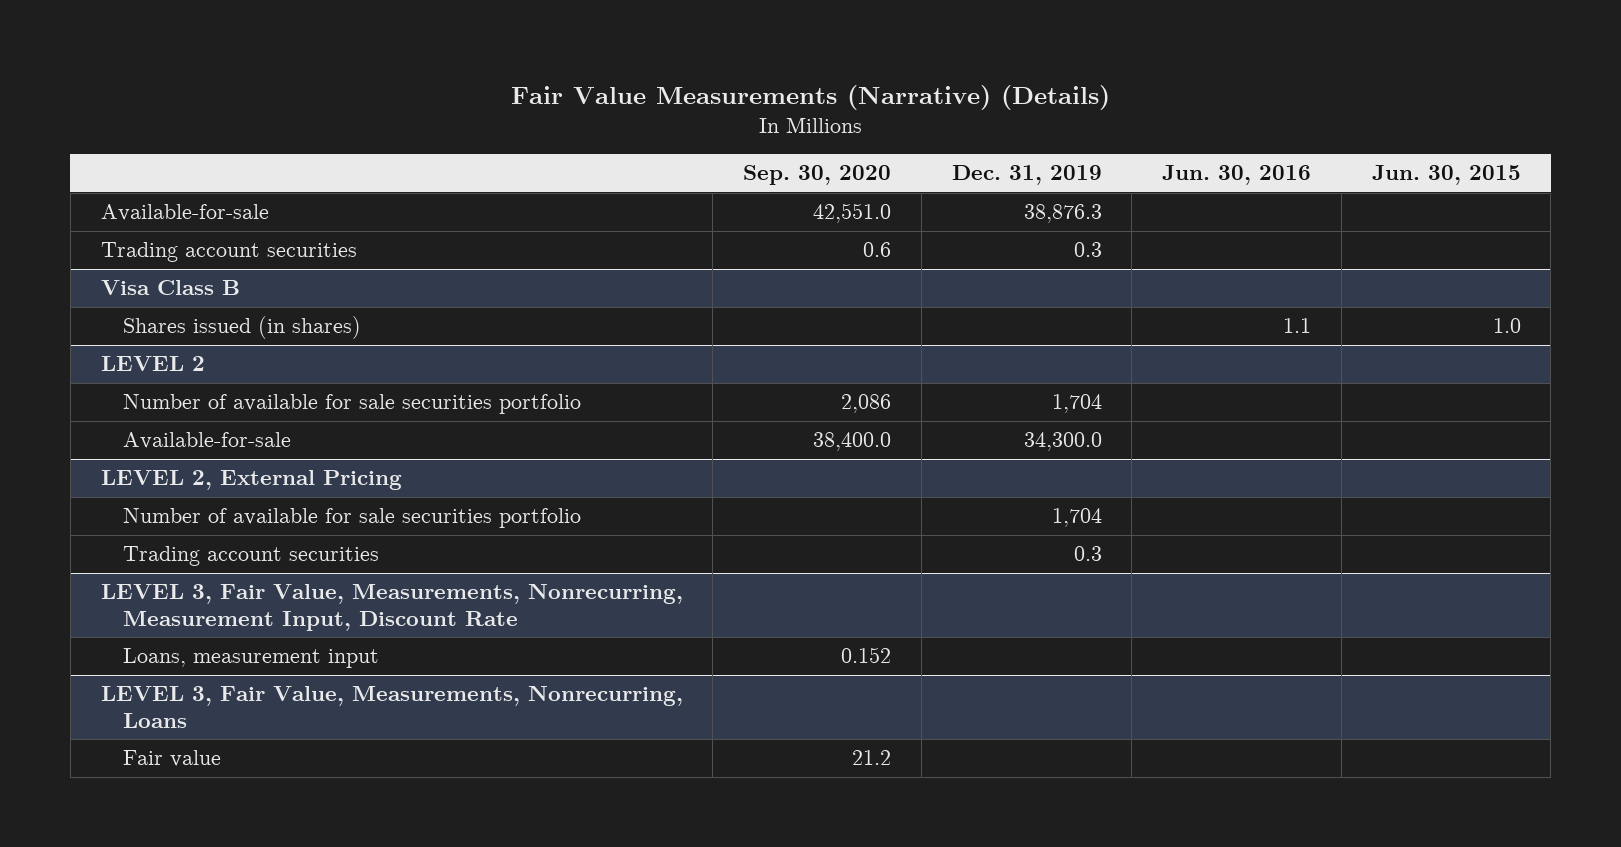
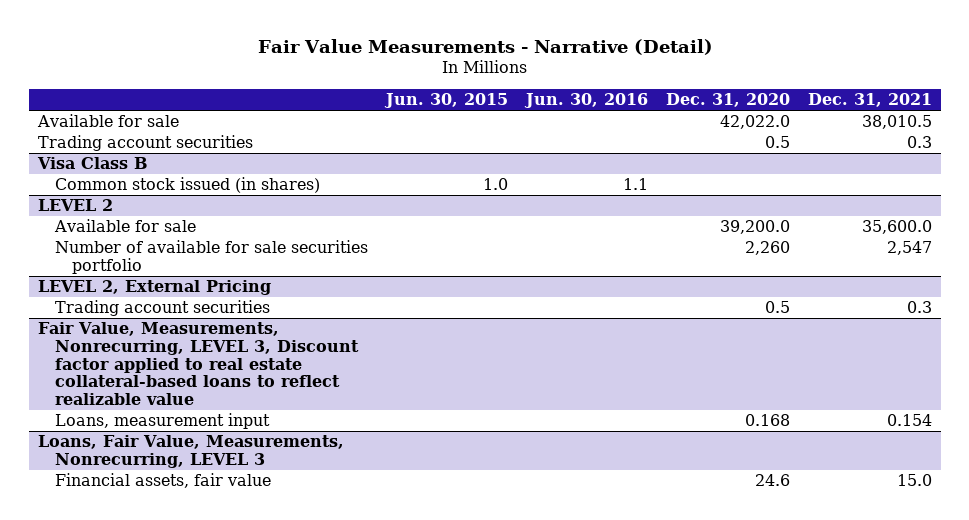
- Fair Value Measurements (Narrative) (Details)
+ Fair Value Measurements - Narrative (Detail)
- | Sep. 30, 2020 | Dec. 31, 2019 | Jun. 30, 2016 | Jun. 30, 2015
+ | Jun. 30, 2015 | Jun. 30, 2016 | Dec. 31, 2020 | Dec. 31, 2021
- Available-for-sale | 42,551.0 | 38,876.3 | |
+ Available for sale | | | 42,022.0 | 38,010.5
@ Visa Class B
- Shares issued (in shares) | | | 1.1 | 1.0
+ Common stock issued (in shares) | 1.0 | 1.1 | |
@ LEVEL 2
+ Available for sale | | | 39,200.0 | 35,600.0
- Available-for-sale | 38,400.0 | 34,300.0 | |
@ LEVEL 2, External Pricing
- Number of available for sale securities portfolio | | 1,704 | |
- LEVEL 3, Fair Value, Measurements, Nonrecurring, Measurement Input, Discount Rate
- Loans, measurement input | 0.152 | | |
- LEVEL 3, Fair Value, Measurements, Nonrecurring, Loans
- Fair value | 21.2 | | |
+ Fair Value, Measurements, Nonrecurring, LEVEL 3, Discount factor applied to real estate collateral-based loans to reflect realizable value
+ Loans, measurement input | | | 0.168 | 0.154
+ Loans, Fair Value, Measurements, Nonrecurring, LEVEL 3
+ Financial assets, fair value | | | 24.6 | 15.0

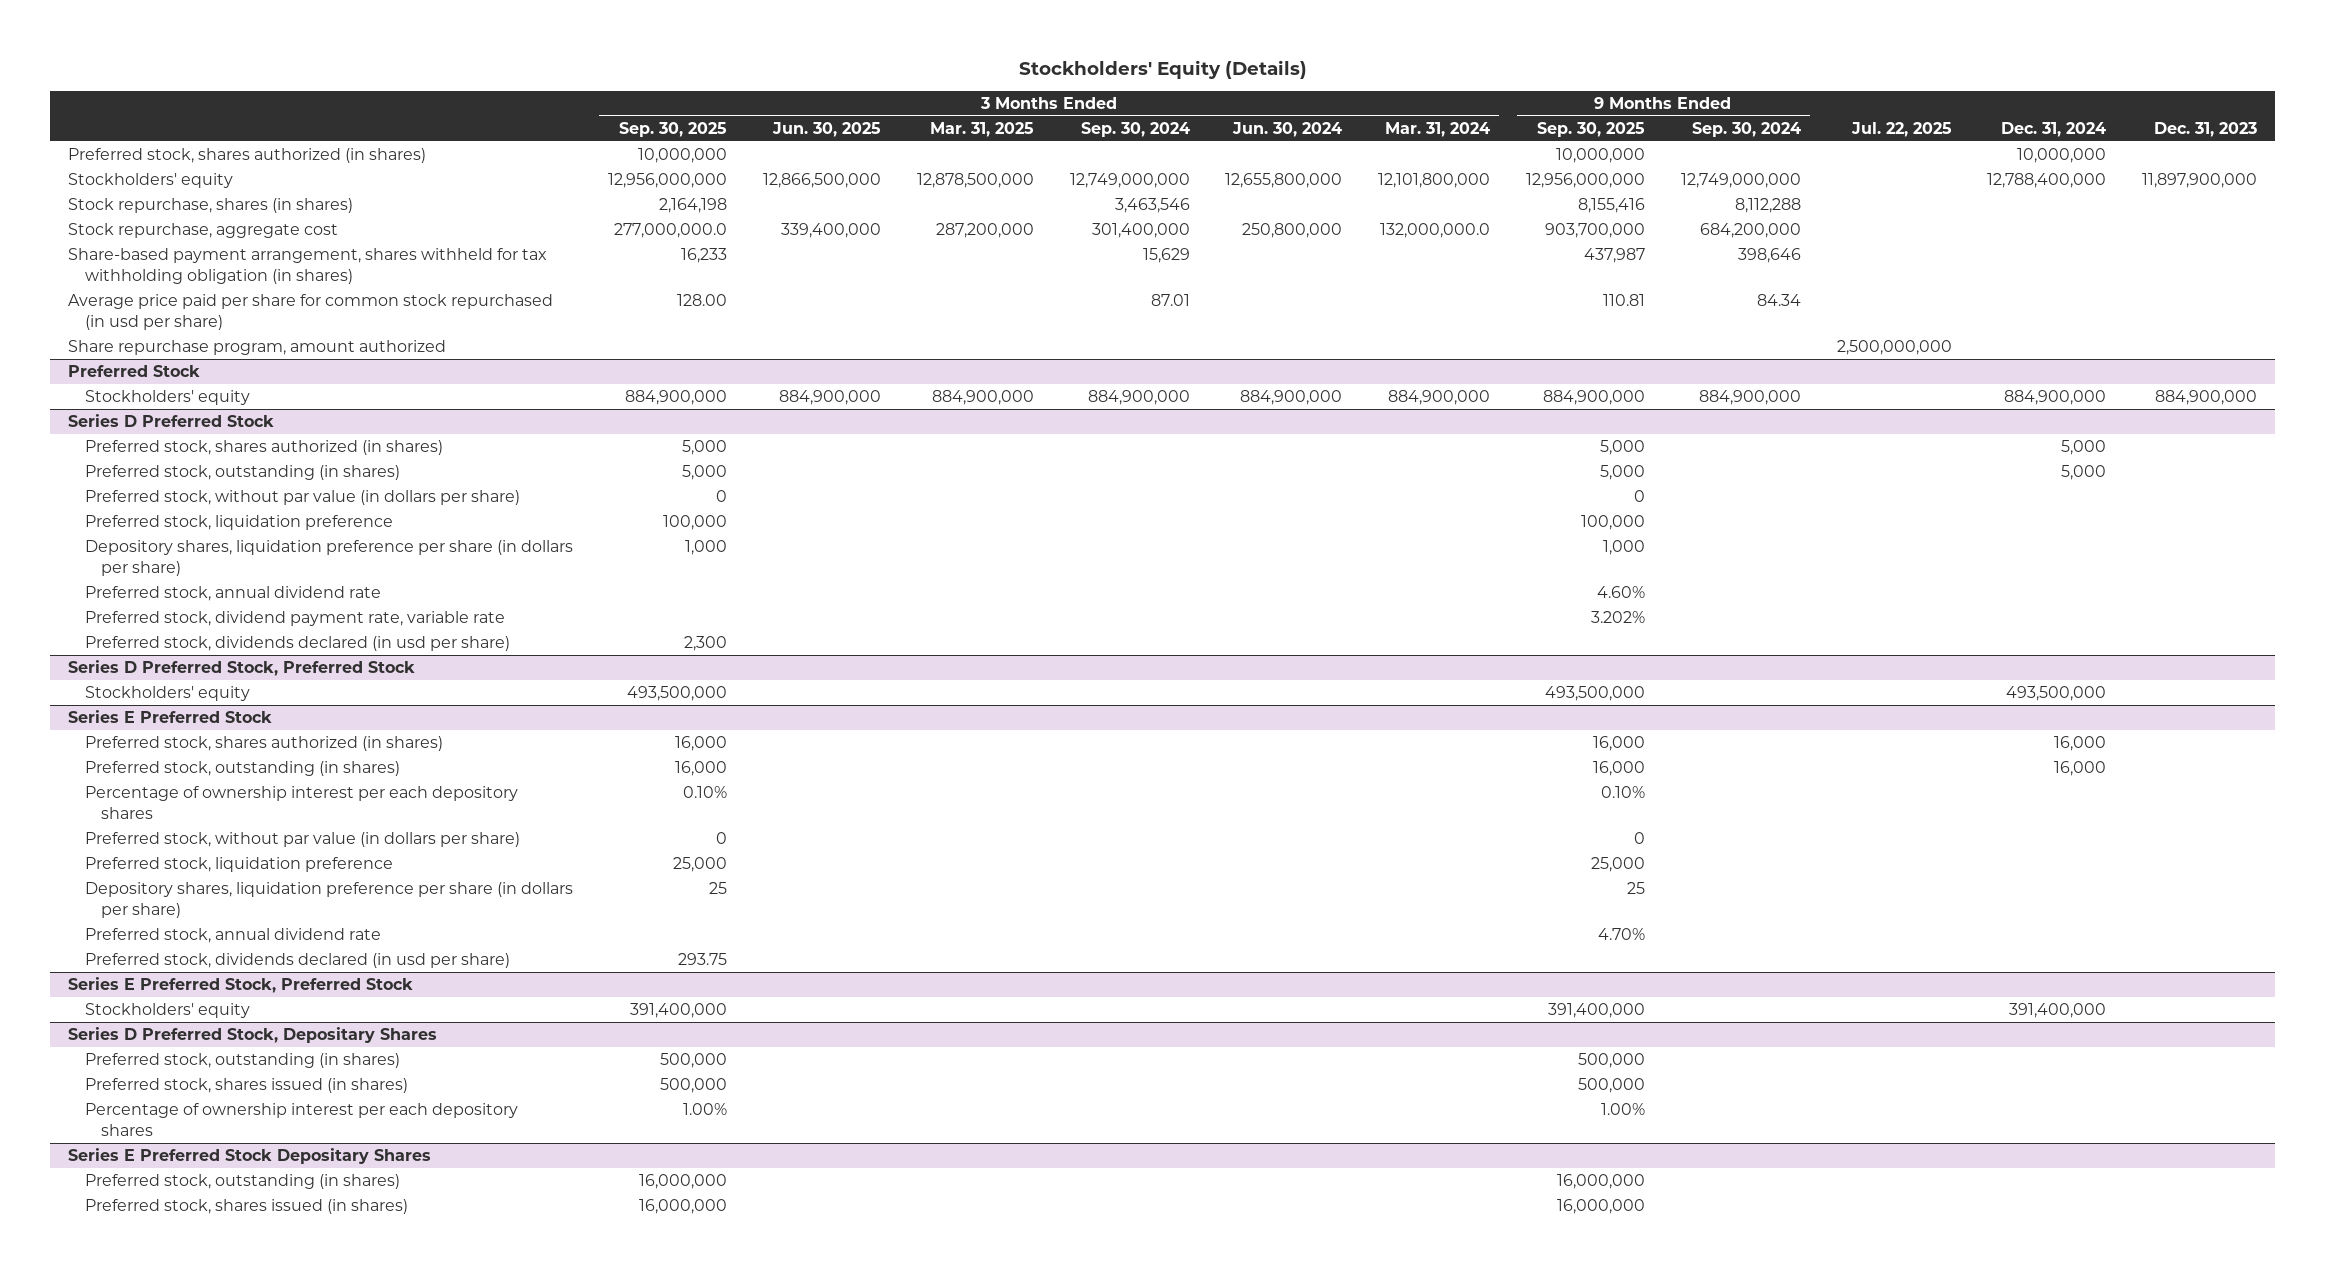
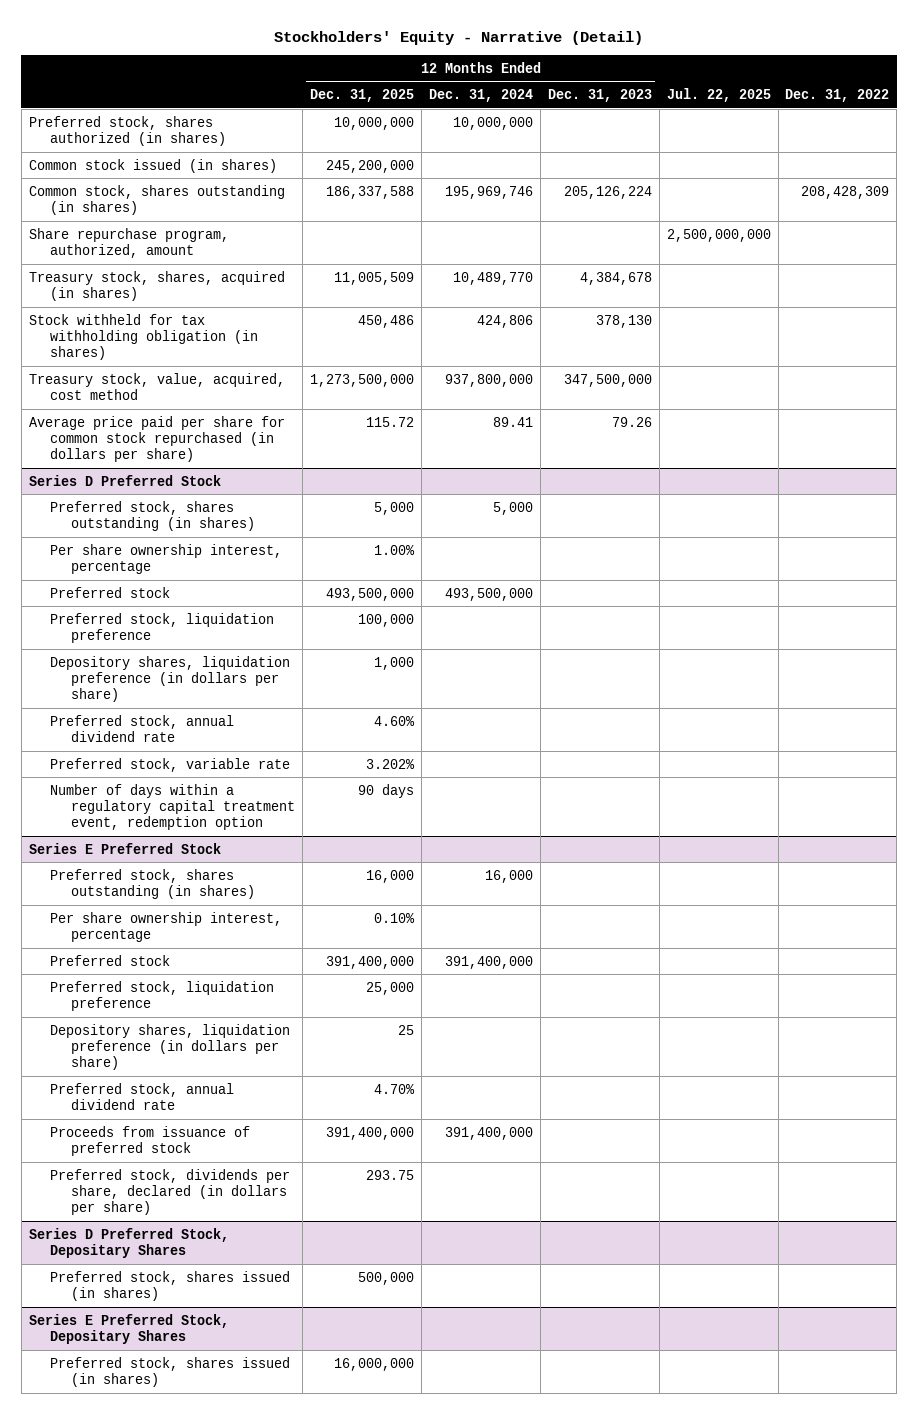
- Stockholders' Equity (Details)
+ Stockholders' Equity - Narrative (Detail)
- | 3 Months Ended Sep. 30, 2025 | 3 Months Ended Jun. 30, 2025 | 3 Months Ended Mar. 31, 2025 | 3 Months Ended Sep. 30, 2024 | 3 Months Ended Jun. 30, 2024 | 3 Months Ended Mar. 31, 2024 | 9 Months Ended Sep. 30, 2025 | 9 Months Ended Sep. 30, 2024 | Jul. 22, 2025 | Dec. 31, 2024 | Dec. 31, 2023
+ | 12 Months Ended Dec. 31, 2025 | 12 Months Ended Dec. 31, 2024 | 12 Months Ended Dec. 31, 2023 | Jul. 22, 2025 | Dec. 31, 2022
- Stockholders' equity | 12,956,000,000 | 12,866,500,000 | 12,878,500,000 | 12,749,000,000 | 12,655,800,000 | 12,101,800,000 | 12,956,000,000 | 12,749,000,000 | | 12,788,400,000 | 11,897,900,000
- Stock repurchase, shares (in shares) | 2,164,198 | | | 3,463,546 | | | 8,155,416 | 8,112,288 | | |
- Stock repurchase, aggregate cost | 277,000,000.0 | 339,400,000 | 287,200,000 | 301,400,000 | 250,800,000 | 132,000,000.0 | 903,700,000 | 684,200,000 | | |
- Share-based payment arrangement, shares withheld for tax withholding obligation (in shares) | 16,233 | | | 15,629 | | | 437,987 | 398,646 | | |
- Average price paid per share for common stock repurchased (in usd per share) | 128.00 | | | 87.01 | | | 110.81 | 84.34 | | |
- Share repurchase program, amount authorized | | | | | | | | | 2,500,000,000 | |
- Preferred Stock
- Stockholders' equity | 884,900,000 | 884,900,000 | 884,900,000 | 884,900,000 | 884,900,000 | 884,900,000 | 884,900,000 | 884,900,000 | | 884,900,000 | 884,900,000
+ Common stock issued (in shares) | 245,200,000 | | | |
+ Common stock, shares outstanding (in shares) | 186,337,588 | 195,969,746 | 205,126,224 | | 208,428,309
+ Share repurchase program, authorized, amount | | | | 2,500,000,000 |
+ Treasury stock, shares, acquired (in shares) | 11,005,509 | 10,489,770 | 4,384,678 | |
+ Stock withheld for tax withholding obligation (in shares) | 450,486 | 424,806 | 378,130 | |
+ Treasury stock, value, acquired, cost method | 1,273,500,000 | 937,800,000 | 347,500,000 | |
+ Average price paid per share for common stock repurchased (in dollars per share) | 115.72 | 89.41 | 79.26 | |
@ Series D Preferred Stock
- Preferred stock, shares authorized (in shares) | 5,000 | | | | | | 5,000 | | | 5,000 |
- Preferred stock, outstanding (in shares) | 5,000 | | | | | | 5,000 | | | 5,000 |
- Preferred stock, without par value (in dollars per share) | 0 | | | | | | 0 | | | |
+ Preferred stock, shares outstanding (in shares) | 5,000 | 5,000 | | |
+ Per share ownership interest, percentage | 1.00% | | | |
+ Preferred stock | 493,500,000 | 493,500,000 | | |
- Depository shares, liquidation preference per share (in dollars per share) | 1,000 | | | | | | 1,000 | | | |
+ Depository shares, liquidation preference (in dollars per share) | 1,000 | | | |
- Preferred stock, dividend payment rate, variable rate | | | | | | | 3.202% | | | |
- Preferred stock, dividends declared (in usd per share) | 2,300 | | | | | | | | | |
- Series D Preferred Stock, Preferred Stock
- Stockholders' equity | 493,500,000 | | | | | | 493,500,000 | | | 493,500,000 |
@ Series D Preferred Stock
+ Preferred stock, variable rate | 3.202% | | | |
+ Number of days within a regulatory capital treatment event, redemption option | 90 days | | | |
@ Series E Preferred Stock
- Preferred stock, shares authorized (in shares) | 16,000 | | | | | | 16,000 | | | 16,000 |
- Preferred stock, outstanding (in shares) | 16,000 | | | | | | 16,000 | | | 16,000 |
- Percentage of ownership interest per each depository shares | 0.10% | | | | | | 0.10% | | | |
- Preferred stock, without par value (in dollars per share) | 0 | | | | | | 0 | | | |
+ Preferred stock, shares outstanding (in shares) | 16,000 | 16,000 | | |
+ Per share ownership interest, percentage | 0.10% | | | |
+ Preferred stock | 391,400,000 | 391,400,000 | | |
- Depository shares, liquidation preference per share (in dollars per share) | 25 | | | | | | 25 | | | |
+ Depository shares, liquidation preference (in dollars per share) | 25 | | | |
- Preferred stock, dividends declared (in usd per share) | 293.75 | | | | | | | | | |
- Series E Preferred Stock, Preferred Stock
- Stockholders' equity | 391,400,000 | | | | | | 391,400,000 | | | 391,400,000 |
@ Series E Preferred Stock
+ Proceeds from issuance of preferred stock | 391,400,000 | 391,400,000 | | |
+ Preferred stock, dividends per share, declared (in dollars per share) | 293.75 | | | |
@ Series D Preferred Stock, Depositary Shares
- Preferred stock, outstanding (in shares) | 500,000 | | | | | | 500,000 | | | |
- Percentage of ownership interest per each depository shares | 1.00% | | | | | | 1.00% | | | |
- Series E Preferred Stock Depositary Shares
- Preferred stock, outstanding (in shares) | 16,000,000 | | | | | | 16,000,000 | | | |
+ Series E Preferred Stock, Depositary Shares

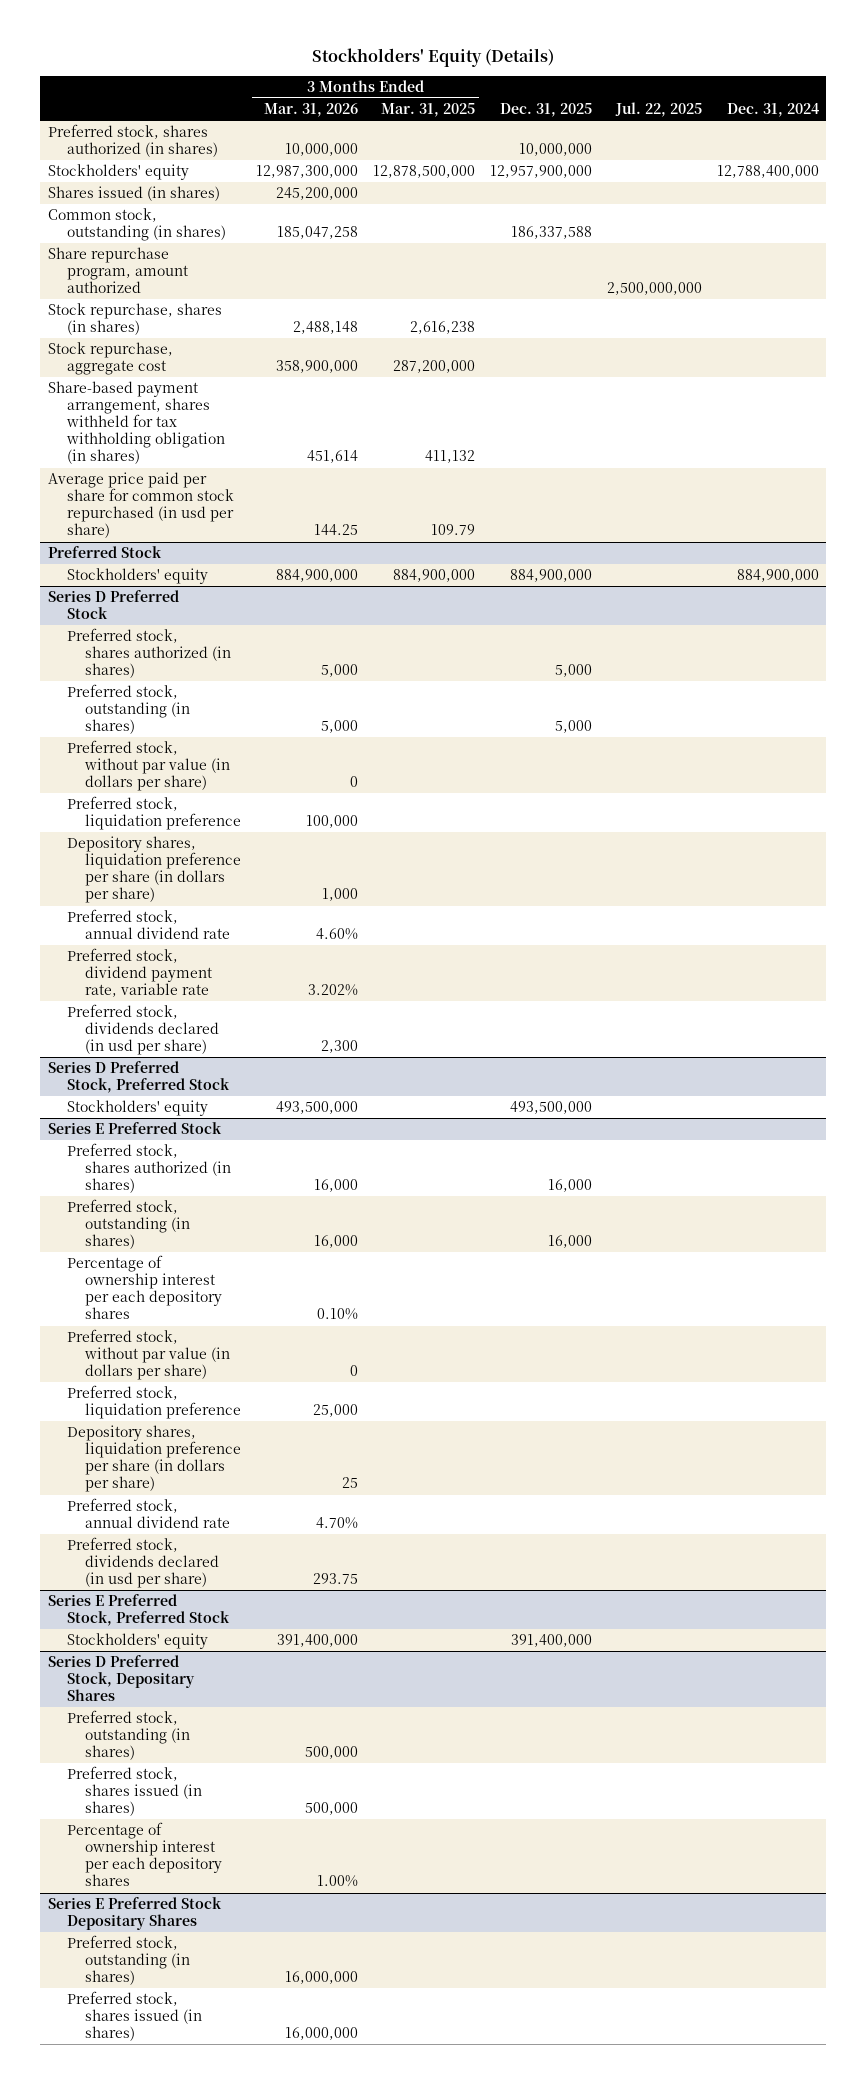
- Stockholders' Equity - Narrative (Detail)
+ Stockholders' Equity (Details)
- | 12 Months Ended Dec. 31, 2025 | 12 Months Ended Dec. 31, 2024 | 12 Months Ended Dec. 31, 2023 | Jul. 22, 2025 | Dec. 31, 2022
+ | 3 Months Ended Mar. 31, 2026 | 3 Months Ended Mar. 31, 2025 | Dec. 31, 2025 | Jul. 22, 2025 | Dec. 31, 2024
- Common stock issued (in shares) | 245,200,000 | | | |
- Common stock, shares outstanding (in shares) | 186,337,588 | 195,969,746 | 205,126,224 | | 208,428,309
- Share repurchase program, authorized, amount | | | | 2,500,000,000 |
- Treasury stock, shares, acquired (in shares) | 11,005,509 | 10,489,770 | 4,384,678 | |
- Stock withheld for tax withholding obligation (in shares) | 450,486 | 424,806 | 378,130 | |
- Treasury stock, value, acquired, cost method | 1,273,500,000 | 937,800,000 | 347,500,000 | |
- Average price paid per share for common stock repurchased (in dollars per share) | 115.72 | 89.41 | 79.26 | |
+ Stockholders' equity | 12,987,300,000 | 12,878,500,000 | 12,957,900,000 | | 12,788,400,000
+ Shares issued (in shares) | 245,200,000 | | | |
+ Common stock, outstanding (in shares) | 185,047,258 | | 186,337,588 | |
+ Share repurchase program, amount authorized | | | | 2,500,000,000 |
+ Stock repurchase, shares (in shares) | 2,488,148 | 2,616,238 | | |
+ Stock repurchase, aggregate cost | 358,900,000 | 287,200,000 | | |
+ Share-based payment arrangement, shares withheld for tax withholding obligation (in shares) | 451,614 | 411,132 | | |
+ Average price paid per share for common stock repurchased (in usd per share) | 144.25 | 109.79 | | |
+ Preferred Stock
+ Stockholders' equity | 884,900,000 | 884,900,000 | 884,900,000 | | 884,900,000
@ Series D Preferred Stock
- Preferred stock, shares outstanding (in shares) | 5,000 | 5,000 | | |
- Per share ownership interest, percentage | 1.00% | | | |
- Preferred stock | 493,500,000 | 493,500,000 | | |
+ Preferred stock, shares authorized (in shares) | 5,000 | | 5,000 | |
+ Preferred stock, outstanding (in shares) | 5,000 | | 5,000 | |
+ Preferred stock, without par value (in dollars per share) | 0 | | | |
- Depository shares, liquidation preference (in dollars per share) | 1,000 | | | |
+ Depository shares, liquidation preference per share (in dollars per share) | 1,000 | | | |
- Preferred stock, variable rate | 3.202% | | | |
- Number of days within a regulatory capital treatment event, redemption option | 90 days | | | |
+ Preferred stock, dividend payment rate, variable rate | 3.202% | | | |
+ Preferred stock, dividends declared (in usd per share) | 2,300 | | | |
+ Series D Preferred Stock, Preferred Stock
+ Stockholders' equity | 493,500,000 | | 493,500,000 | |
@ Series E Preferred Stock
- Preferred stock, shares outstanding (in shares) | 16,000 | 16,000 | | |
- Per share ownership interest, percentage | 0.10% | | | |
- Preferred stock | 391,400,000 | 391,400,000 | | |
+ Preferred stock, shares authorized (in shares) | 16,000 | | 16,000 | |
+ Preferred stock, outstanding (in shares) | 16,000 | | 16,000 | |
+ Percentage of ownership interest per each depository shares | 0.10% | | | |
+ Preferred stock, without par value (in dollars per share) | 0 | | | |
- Depository shares, liquidation preference (in dollars per share) | 25 | | | |
+ Depository shares, liquidation preference per share (in dollars per share) | 25 | | | |
- Proceeds from issuance of preferred stock | 391,400,000 | 391,400,000 | | |
- Preferred stock, dividends per share, declared (in dollars per share) | 293.75 | | | |
+ Preferred stock, dividends declared (in usd per share) | 293.75 | | | |
+ Series E Preferred Stock, Preferred Stock
+ Stockholders' equity | 391,400,000 | | 391,400,000 | |
@ Series D Preferred Stock, Depositary Shares
+ Preferred stock, outstanding (in shares) | 500,000 | | | |
- Series E Preferred Stock, Depositary Shares
@ Series D Preferred Stock, Depositary Shares
+ Percentage of ownership interest per each depository shares | 1.00% | | | |
+ Series E Preferred Stock Depositary Shares
+ Preferred stock, outstanding (in shares) | 16,000,000 | | | |

